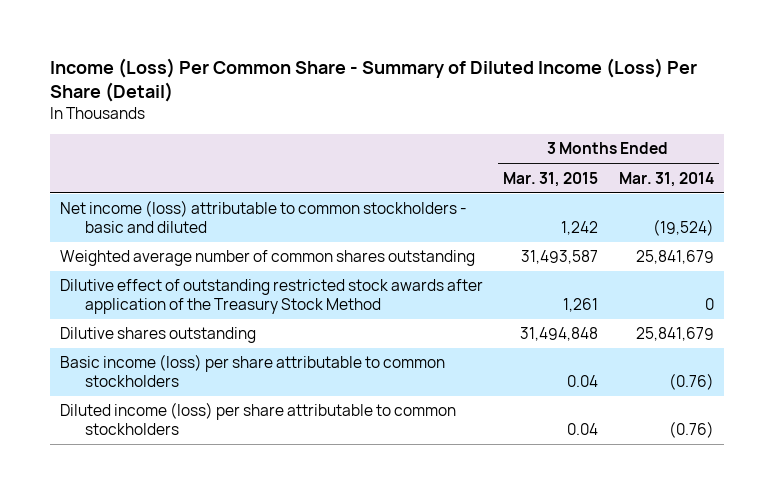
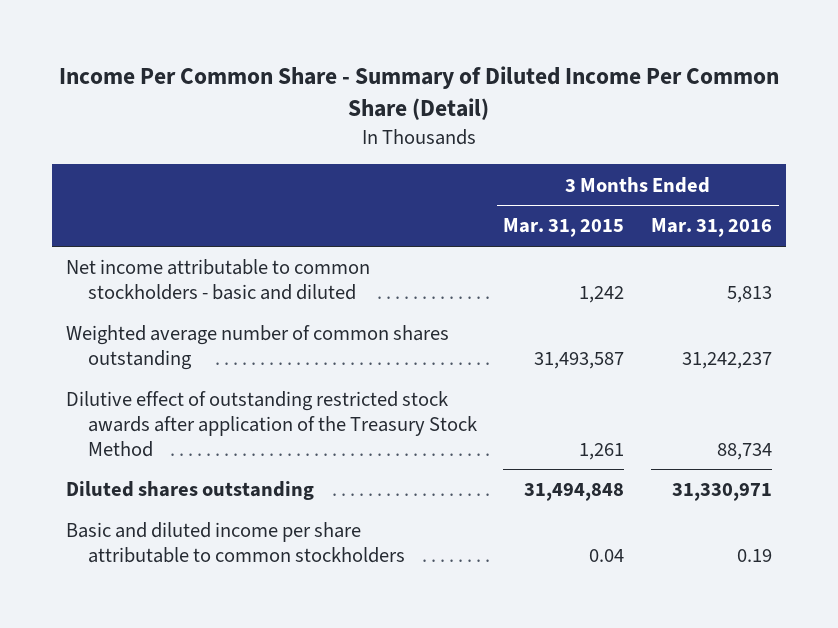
- Income (Loss) Per Common Share - Summary of Diluted Income (Loss) Per Share (Detail)
+ Income Per Common Share - Summary of Diluted Income Per Common Share (Detail)
- | 3 Months Ended Mar. 31, 2015 | 3 Months Ended Mar. 31, 2014
+ | 3 Months Ended Mar. 31, 2015 | 3 Months Ended Mar. 31, 2016
- Net income (loss) attributable to common stockholders - basic and diluted | 1,242 | (19,524)
+ Net income attributable to common stockholders - basic and diluted | 1,242 | 5,813
- Dilutive shares outstanding | 31,494,848 | 25,841,679
- Basic income (loss) per share attributable to common stockholders | 0.04 | (0.76)
- Diluted income (loss) per share attributable to common stockholders | 0.04 | (0.76)
+ Diluted shares outstanding | 31,494,848 | 31,330,971
+ Basic and diluted income per share attributable to common stockholders | 0.04 | 0.19

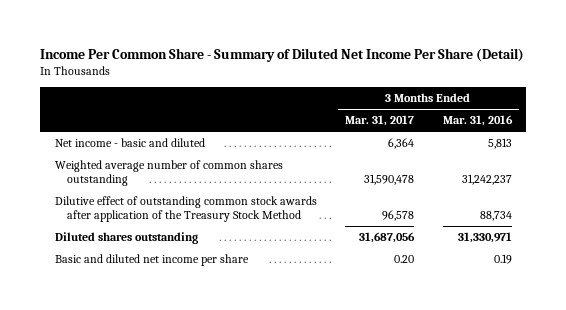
- Income Per Common Share - Summary of Diluted Income Per Common Share (Detail)
+ Income Per Common Share - Summary of Diluted Net Income Per Share (Detail)
- | 3 Months Ended Mar. 31, 2015 | 3 Months Ended Mar. 31, 2016
+ | 3 Months Ended Mar. 31, 2017 | 3 Months Ended Mar. 31, 2016
- Net income attributable to common stockholders - basic and diluted | 1,242 | 5,813
+ Net income - basic and diluted | 6,364 | 5,813
- Dilutive effect of outstanding restricted stock awards after application of the Treasury Stock Method | 1,261 | 88,734
+ Dilutive effect of outstanding common stock awards after application of the Treasury Stock Method | 96,578 | 88,734
- Basic and diluted income per share attributable to common stockholders | 0.04 | 0.19
+ Basic and diluted net income per share | 0.20 | 0.19

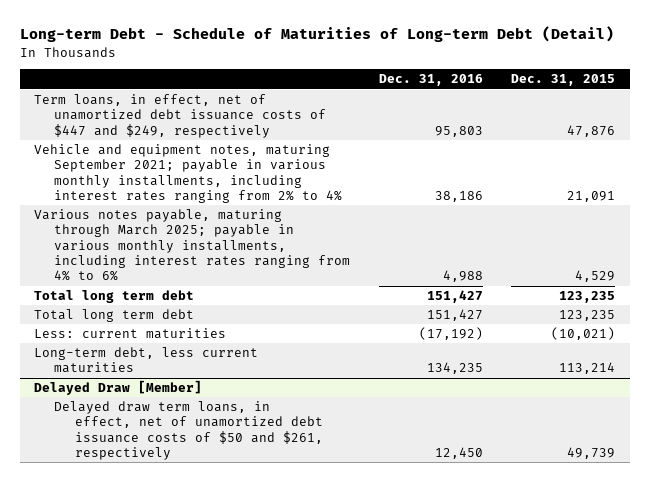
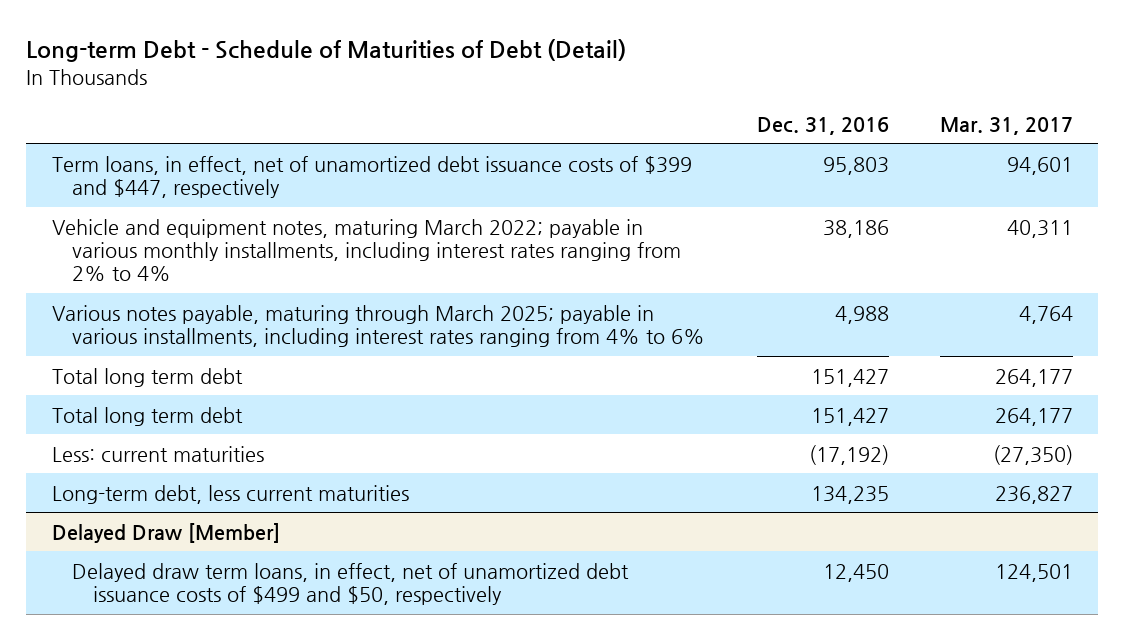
- Long-term Debt - Schedule of Maturities of Long-term Debt (Detail)
+ Long-term Debt - Schedule of Maturities of Debt (Detail)
- | Dec. 31, 2016 | Dec. 31, 2015
+ | Dec. 31, 2016 | Mar. 31, 2017
- Term loans, in effect, net of unamortized debt issuance costs of $447 and $249, respectively | 95,803 | 47,876
- Vehicle and equipment notes, maturing September 2021; payable in various monthly installments, including interest rates ranging from 2% to 4% | 38,186 | 21,091
- Various notes payable, maturing through March 2025; payable in various monthly installments, including interest rates ranging from 4% to 6% | 4,988 | 4,529
+ Term loans, in effect, net of unamortized debt issuance costs of $399 and $447, respectively | 95,803 | 94,601
+ Vehicle and equipment notes, maturing March 2022; payable in various monthly installments, including interest rates ranging from 2% to 4% | 38,186 | 40,311
+ Various notes payable, maturing through March 2025; payable in various installments, including interest rates ranging from 4% to 6% | 4,988 | 4,764
@ Delayed Draw [Member]
- Delayed draw term loans, in effect, net of unamortized debt issuance costs of $50 and $261, respectively | 12,450 | 49,739
+ Delayed draw term loans, in effect, net of unamortized debt issuance costs of $499 and $50, respectively | 12,450 | 124,501

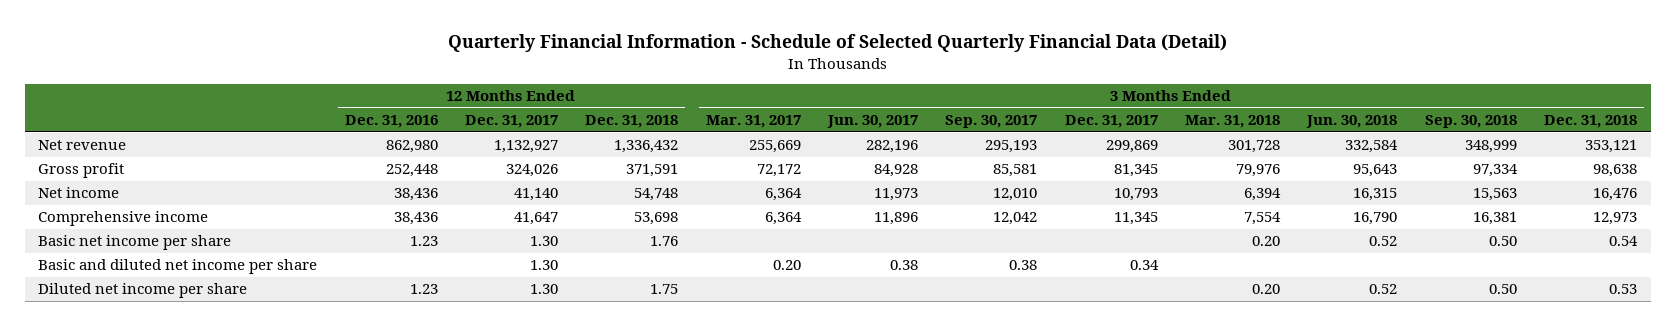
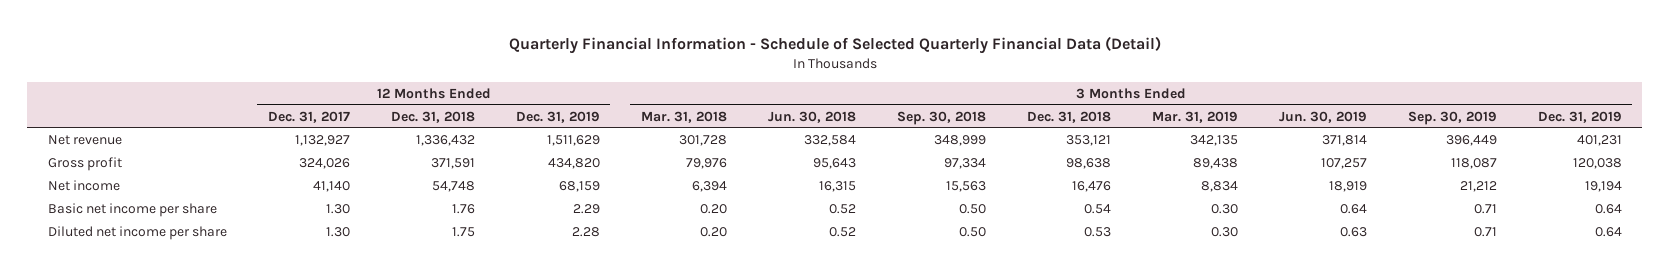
- | 12 Months Ended Dec. 31, 2016 | 12 Months Ended Dec. 31, 2017 | 12 Months Ended Dec. 31, 2018 | 3 Months Ended Mar. 31, 2017 | 3 Months Ended Jun. 30, 2017 | 3 Months Ended Sep. 30, 2017 | 3 Months Ended Dec. 31, 2017 | 3 Months Ended Mar. 31, 2018 | 3 Months Ended Jun. 30, 2018 | 3 Months Ended Sep. 30, 2018 | 3 Months Ended Dec. 31, 2018
+ | 12 Months Ended Dec. 31, 2017 | 12 Months Ended Dec. 31, 2018 | 12 Months Ended Dec. 31, 2019 | 3 Months Ended Mar. 31, 2018 | 3 Months Ended Jun. 30, 2018 | 3 Months Ended Sep. 30, 2018 | 3 Months Ended Dec. 31, 2018 | 3 Months Ended Mar. 31, 2019 | 3 Months Ended Jun. 30, 2019 | 3 Months Ended Sep. 30, 2019 | 3 Months Ended Dec. 31, 2019
- Comprehensive income | 38,436 | 41,647 | 53,698 | 6,364 | 11,896 | 12,042 | 11,345 | 7,554 | 16,790 | 16,381 | 12,973
- Basic and diluted net income per share | | 1.30 | | 0.20 | 0.38 | 0.38 | 0.34 | | | |

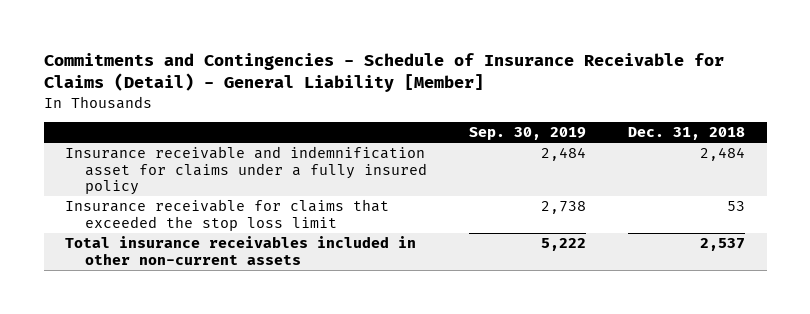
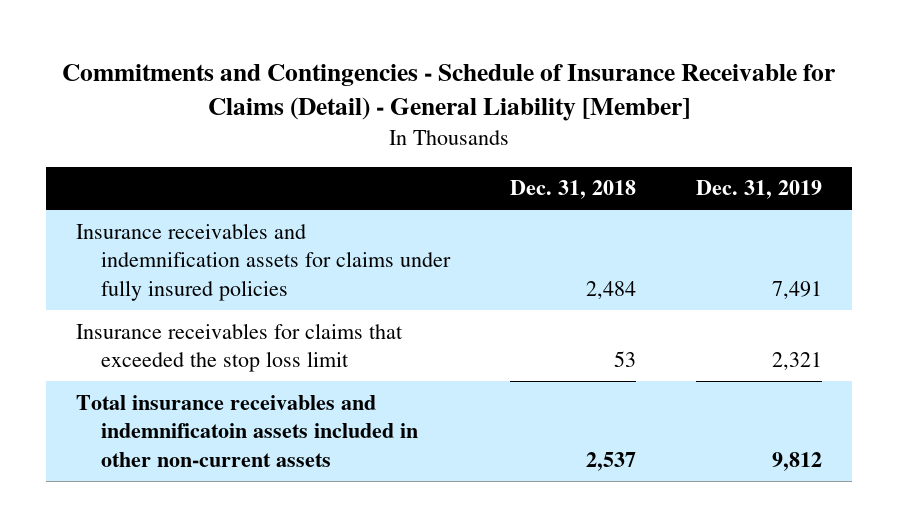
- | Sep. 30, 2019 | Dec. 31, 2018
+ | Dec. 31, 2018 | Dec. 31, 2019
- Insurance receivable and indemnification asset for claims under a fully insured policy | 2,484 | 2,484
- Insurance receivable for claims that exceeded the stop loss limit | 2,738 | 53
- Total insurance receivables included in other non-current assets | 5,222 | 2,537
+ Insurance receivables and indemnification assets for claims under fully insured policies | 2,484 | 7,491
+ Insurance receivables for claims that exceeded the stop loss limit | 53 | 2,321
+ Total insurance receivables and indemnificatoin assets included in other non-current assets | 2,537 | 9,812

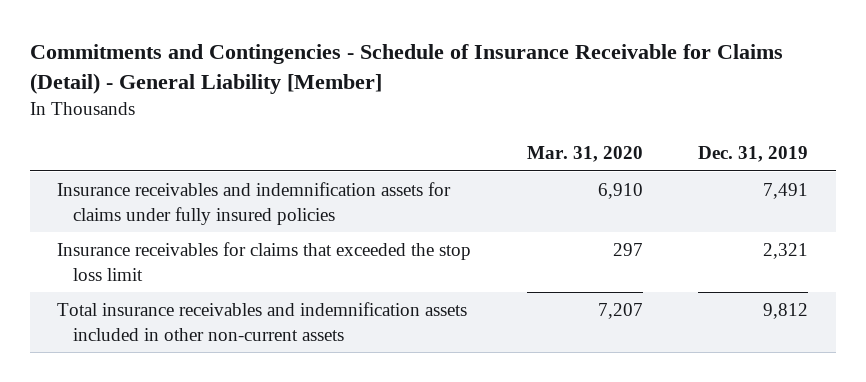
- | Dec. 31, 2018 | Dec. 31, 2019
+ | Mar. 31, 2020 | Dec. 31, 2019
- Total insurance receivables and indemnificatoin assets included in other non-current assets | 2,537 | 9,812
+ Total insurance receivables and indemnification assets included in other non-current assets | 7,207 | 9,812

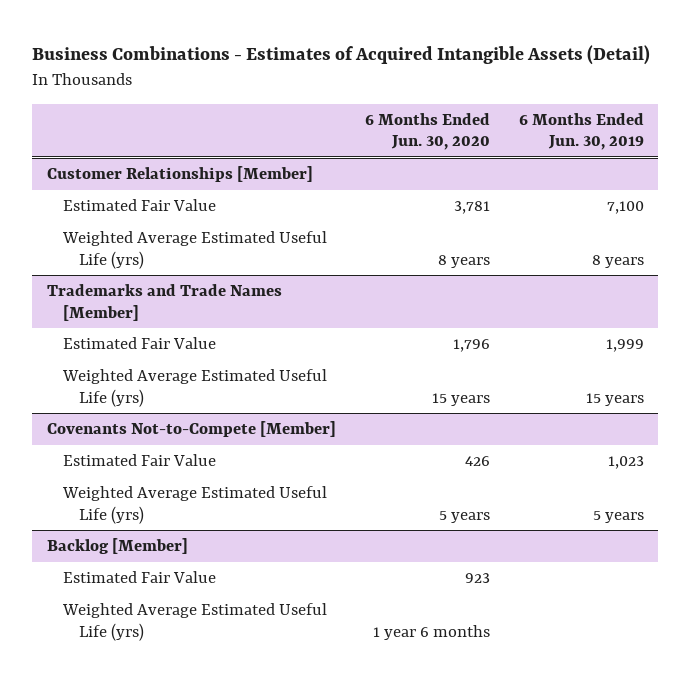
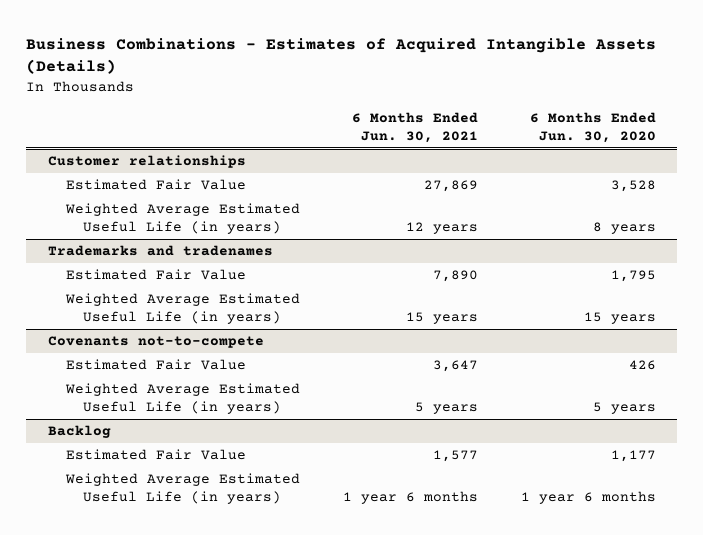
- Business Combinations - Estimates of Acquired Intangible Assets (Detail)
+ Business Combinations - Estimates of Acquired Intangible Assets (Details)
- | 6 Months Ended Jun. 30, 2020 | 6 Months Ended Jun. 30, 2019
+ | 6 Months Ended Jun. 30, 2021 | 6 Months Ended Jun. 30, 2020
- Customer Relationships [Member]
- Estimated Fair Value | 3,781 | 7,100
- Weighted Average Estimated Useful Life (yrs) | 8 years | 8 years
- Trademarks and Trade Names [Member]
- Estimated Fair Value | 1,796 | 1,999
- Weighted Average Estimated Useful Life (yrs) | 15 years | 15 years
- Covenants Not-to-Compete [Member]
+ Customer relationships
+ Estimated Fair Value | 27,869 | 3,528
+ Weighted Average Estimated Useful Life (in years) | 12 years | 8 years
+ Trademarks and tradenames
+ Estimated Fair Value | 7,890 | 1,795
+ Weighted Average Estimated Useful Life (in years) | 15 years | 15 years
+ Covenants not-to-compete
- Weighted Average Estimated Useful Life (yrs) | 5 years | 5 years
- Backlog [Member]
- Estimated Fair Value | 923 |
- Weighted Average Estimated Useful Life (yrs) | 1 year 6 months |
+ Weighted Average Estimated Useful Life (in years) | 5 years | 5 years
+ Backlog
+ Estimated Fair Value | 1,577 | 1,177
+ Weighted Average Estimated Useful Life (in years) | 1 year 6 months | 1 year 6 months

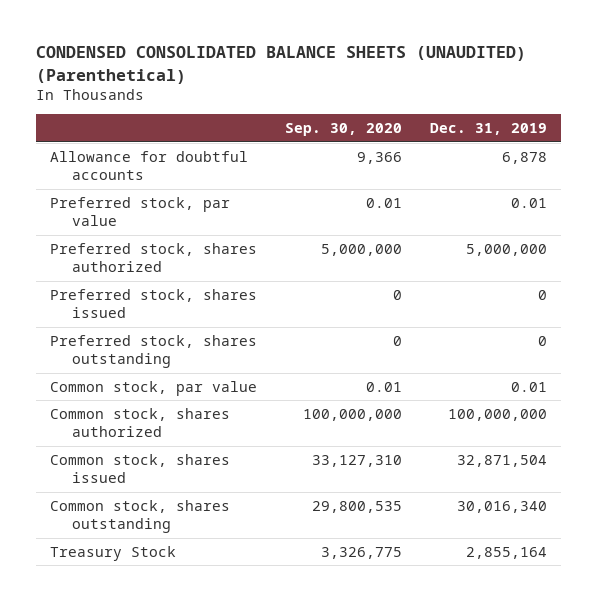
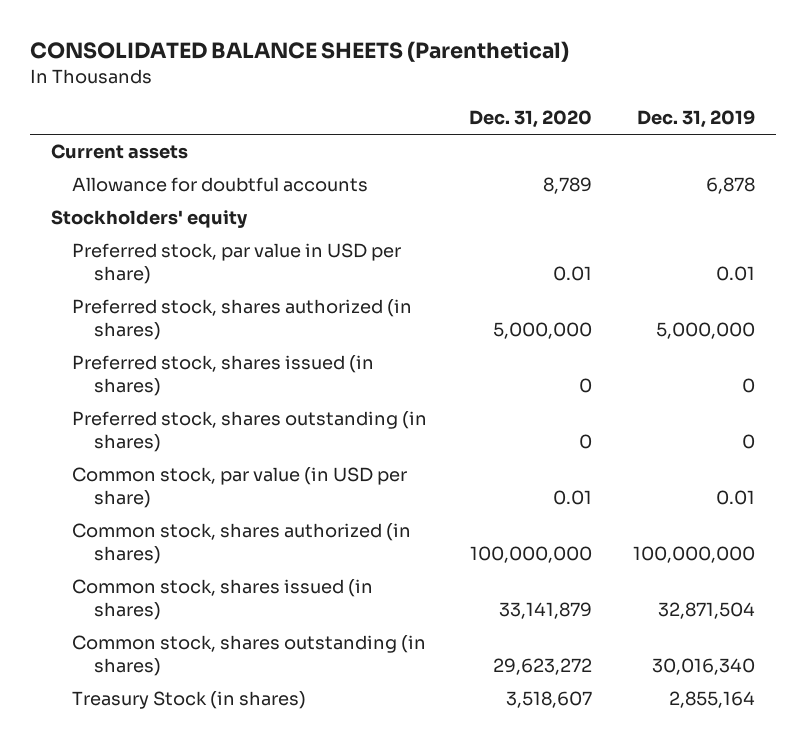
- CONDENSED CONSOLIDATED BALANCE SHEETS (UNAUDITED) (Parenthetical)
+ CONSOLIDATED BALANCE SHEETS (Parenthetical)
- | Sep. 30, 2020 | Dec. 31, 2019
+ | Dec. 31, 2020 | Dec. 31, 2019
+ Current assets
- Preferred stock, par value | 0.01 | 0.01
- Preferred stock, shares authorized | 5,000,000 | 5,000,000
- Preferred stock, shares issued | 0 | 0
- Preferred stock, shares outstanding | 0 | 0
- Common stock, par value | 0.01 | 0.01
- Common stock, shares authorized | 100,000,000 | 100,000,000
- Common stock, shares issued | 33,127,310 | 32,871,504
- Common stock, shares outstanding | 29,800,535 | 30,016,340
- Treasury Stock | 3,326,775 | 2,855,164
+ Stockholders' equity
+ Preferred stock, par value in USD per share) | 0.01 | 0.01
+ Preferred stock, shares authorized (in shares) | 5,000,000 | 5,000,000
+ Preferred stock, shares issued (in shares) | 0 | 0
+ Preferred stock, shares outstanding (in shares) | 0 | 0
+ Common stock, par value (in USD per share) | 0.01 | 0.01
+ Common stock, shares authorized (in shares) | 100,000,000 | 100,000,000
+ Common stock, shares issued (in shares) | 33,141,879 | 32,871,504
+ Common stock, shares outstanding (in shares) | 29,623,272 | 30,016,340
+ Treasury Stock (in shares) | 3,518,607 | 2,855,164

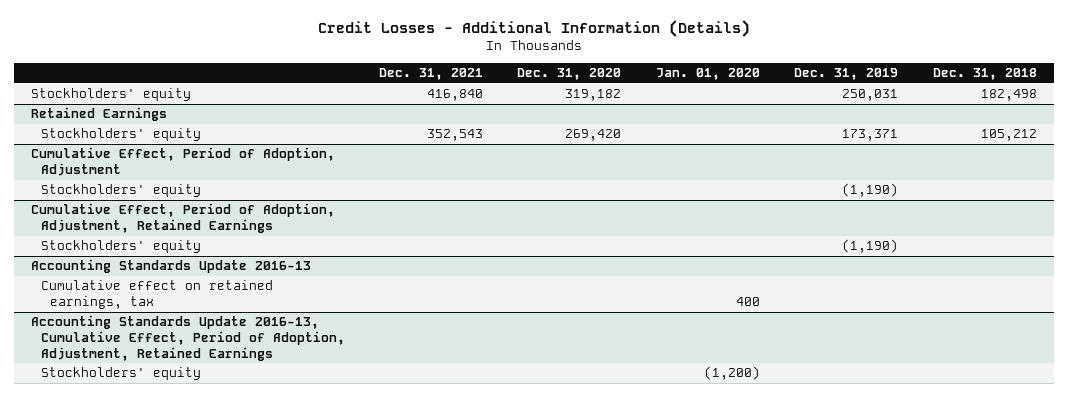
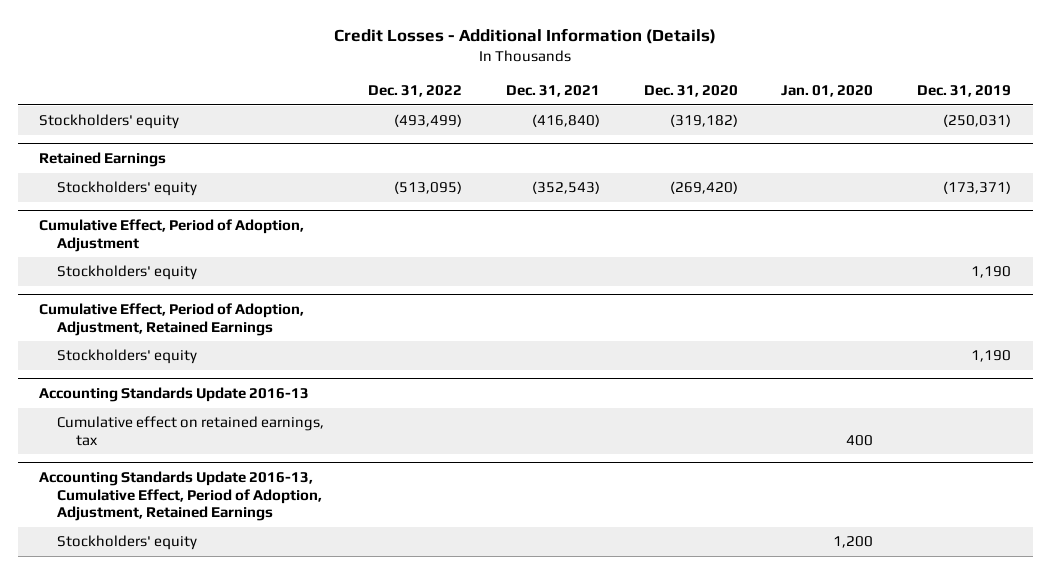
- | Dec. 31, 2021 | Dec. 31, 2020 | Jan. 01, 2020 | Dec. 31, 2019 | Dec. 31, 2018
+ | Dec. 31, 2022 | Dec. 31, 2021 | Dec. 31, 2020 | Jan. 01, 2020 | Dec. 31, 2019
- Stockholders' equity | 416,840 | 319,182 | | 250,031 | 182,498
+ Stockholders' equity | (493,499) | (416,840) | (319,182) | | (250,031)
@ Retained Earnings
- Stockholders' equity | 352,543 | 269,420 | | 173,371 | 105,212
+ Stockholders' equity | (513,095) | (352,543) | (269,420) | | (173,371)
@ Cumulative Effect, Period of Adoption, Adjustment
- Stockholders' equity | | | | (1,190) |
+ Stockholders' equity | | | | | 1,190
@ Cumulative Effect, Period of Adoption, Adjustment, Retained Earnings
- Stockholders' equity | | | | (1,190) |
+ Stockholders' equity | | | | | 1,190
@ Accounting Standards Update 2016-13, Cumulative Effect, Period of Adoption, Adjustment, Retained Earnings
- Stockholders' equity | | | (1,200) | |
+ Stockholders' equity | | | | 1,200 |

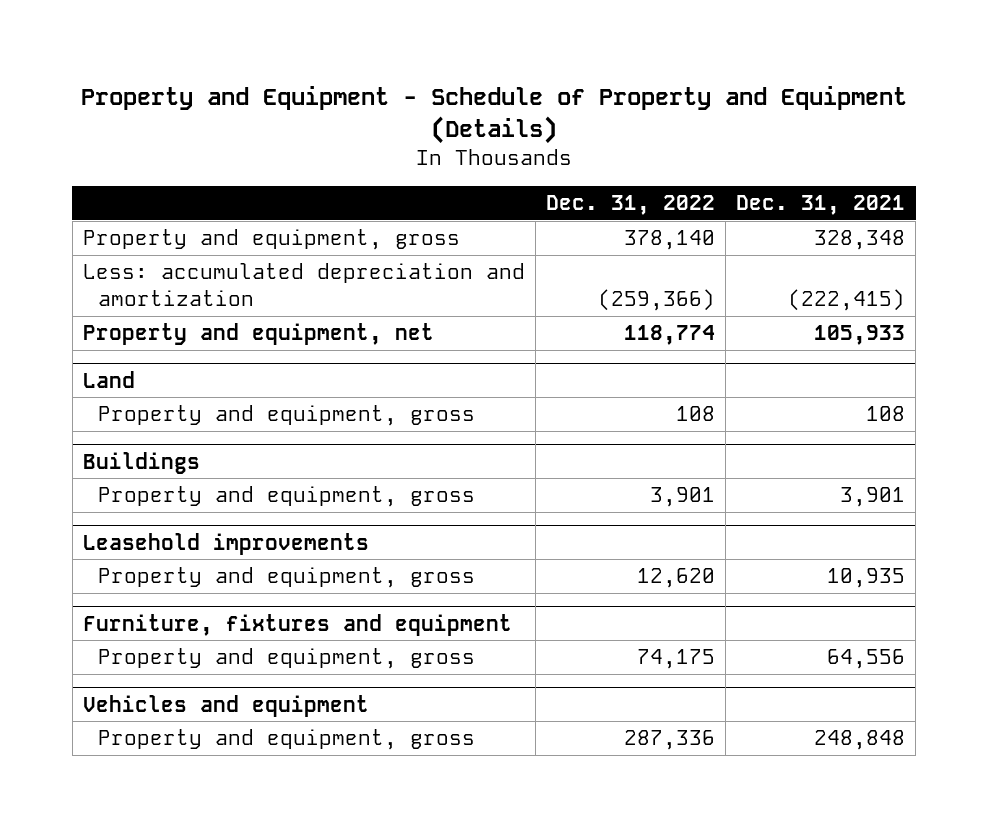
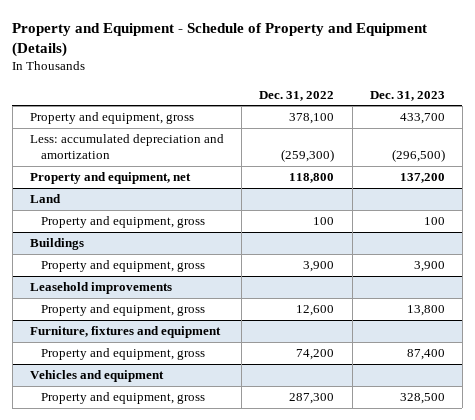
- | Dec. 31, 2022 | Dec. 31, 2021
+ | Dec. 31, 2022 | Dec. 31, 2023
- Property and equipment, gross | 378,140 | 328,348
- Less: accumulated depreciation and amortization | (259,366) | (222,415)
- Property and equipment, net | 118,774 | 105,933
+ Property and equipment, gross | 378,100 | 433,700
+ Less: accumulated depreciation and amortization | (259,300) | (296,500)
+ Property and equipment, net | 118,800 | 137,200
@ Land
- Property and equipment, gross | 108 | 108
+ Property and equipment, gross | 100 | 100
@ Buildings
- Property and equipment, gross | 3,901 | 3,901
+ Property and equipment, gross | 3,900 | 3,900
@ Leasehold improvements
- Property and equipment, gross | 12,620 | 10,935
+ Property and equipment, gross | 12,600 | 13,800
@ Furniture, fixtures and equipment
- Property and equipment, gross | 74,175 | 64,556
+ Property and equipment, gross | 74,200 | 87,400
@ Vehicles and equipment
- Property and equipment, gross | 287,336 | 248,848
+ Property and equipment, gross | 287,300 | 328,500

